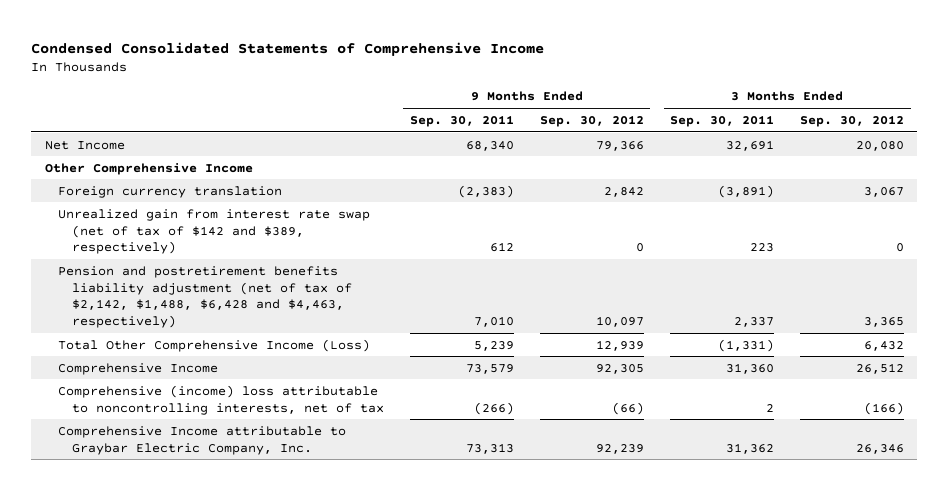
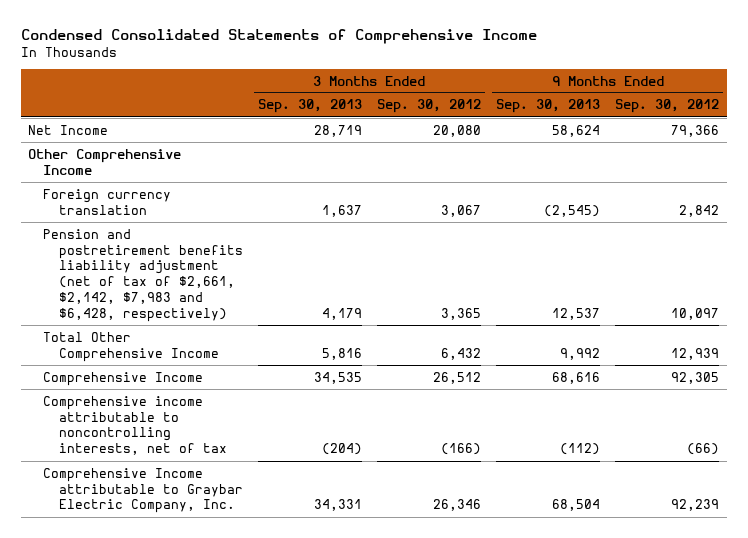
- | 9 Months Ended Sep. 30, 2011 | 9 Months Ended Sep. 30, 2012 | 3 Months Ended Sep. 30, 2011 | 3 Months Ended Sep. 30, 2012
+ | 3 Months Ended Sep. 30, 2013 | 3 Months Ended Sep. 30, 2012 | 9 Months Ended Sep. 30, 2013 | 9 Months Ended Sep. 30, 2012
- Unrealized gain from interest rate swap (net of tax of $142 and $389, respectively) | 612 | 0 | 223 | 0
- Pension and postretirement benefits liability adjustment (net of tax of $2,142, $1,488, $6,428 and $4,463, respectively) | 7,010 | 10,097 | 2,337 | 3,365
- Total Other Comprehensive Income (Loss) | 5,239 | 12,939 | (1,331) | 6,432
+ Pension and postretirement benefits liability adjustment (net of tax of $2,661, $2,142, $7,983 and $6,428, respectively) | 4,179 | 3,365 | 12,537 | 10,097
+ Total Other Comprehensive Income | 5,816 | 6,432 | 9,992 | 12,939
- Comprehensive (income) loss attributable to noncontrolling interests, net of tax | (266) | (66) | 2 | (166)
+ Comprehensive income attributable to noncontrolling interests, net of tax | (204) | (166) | (112) | (66)

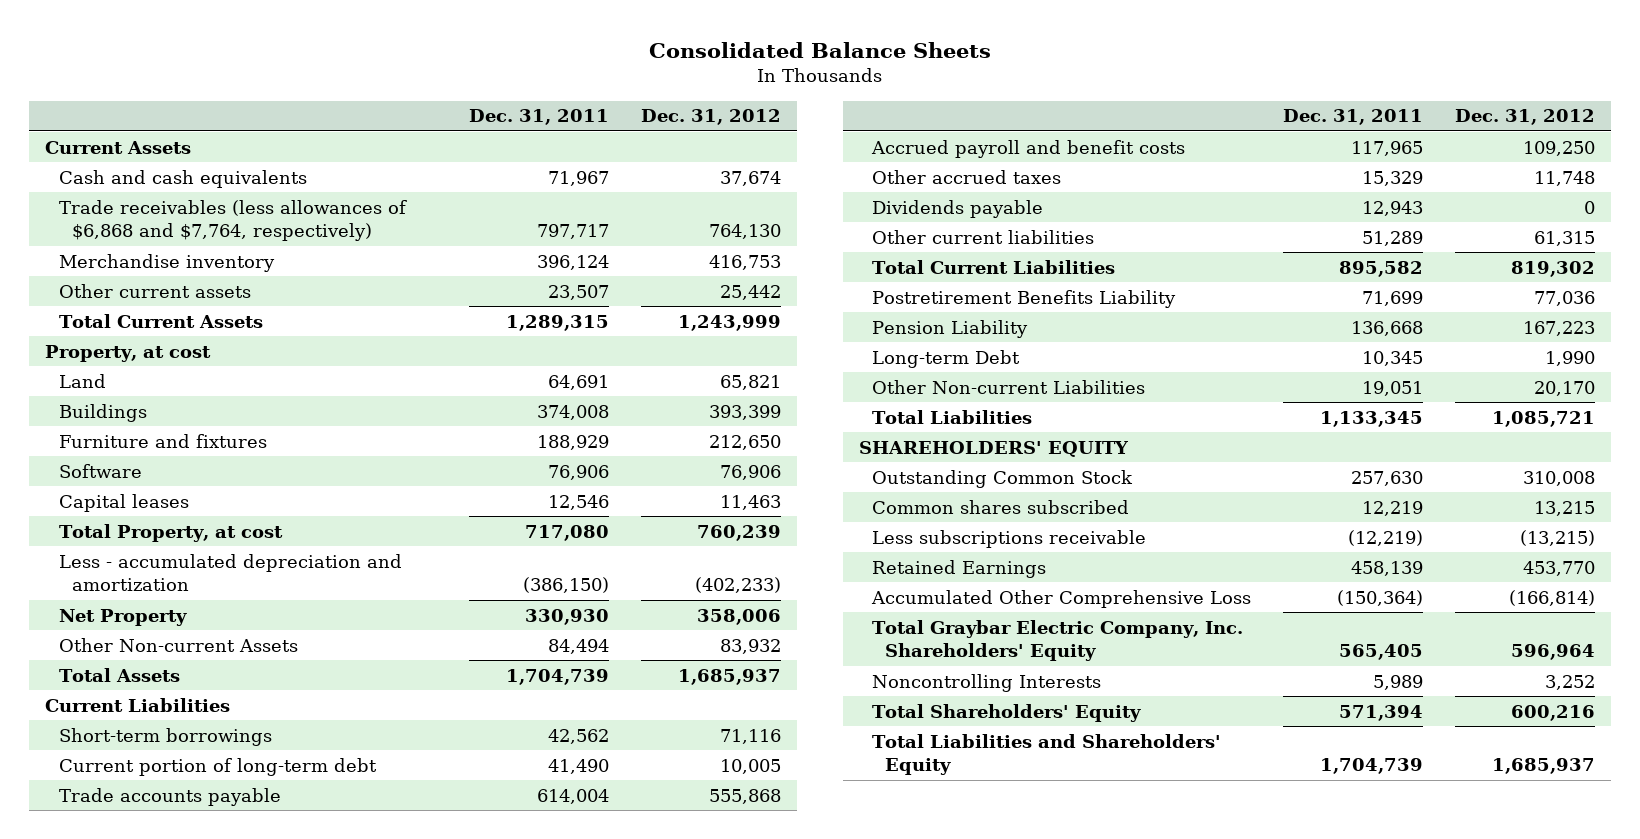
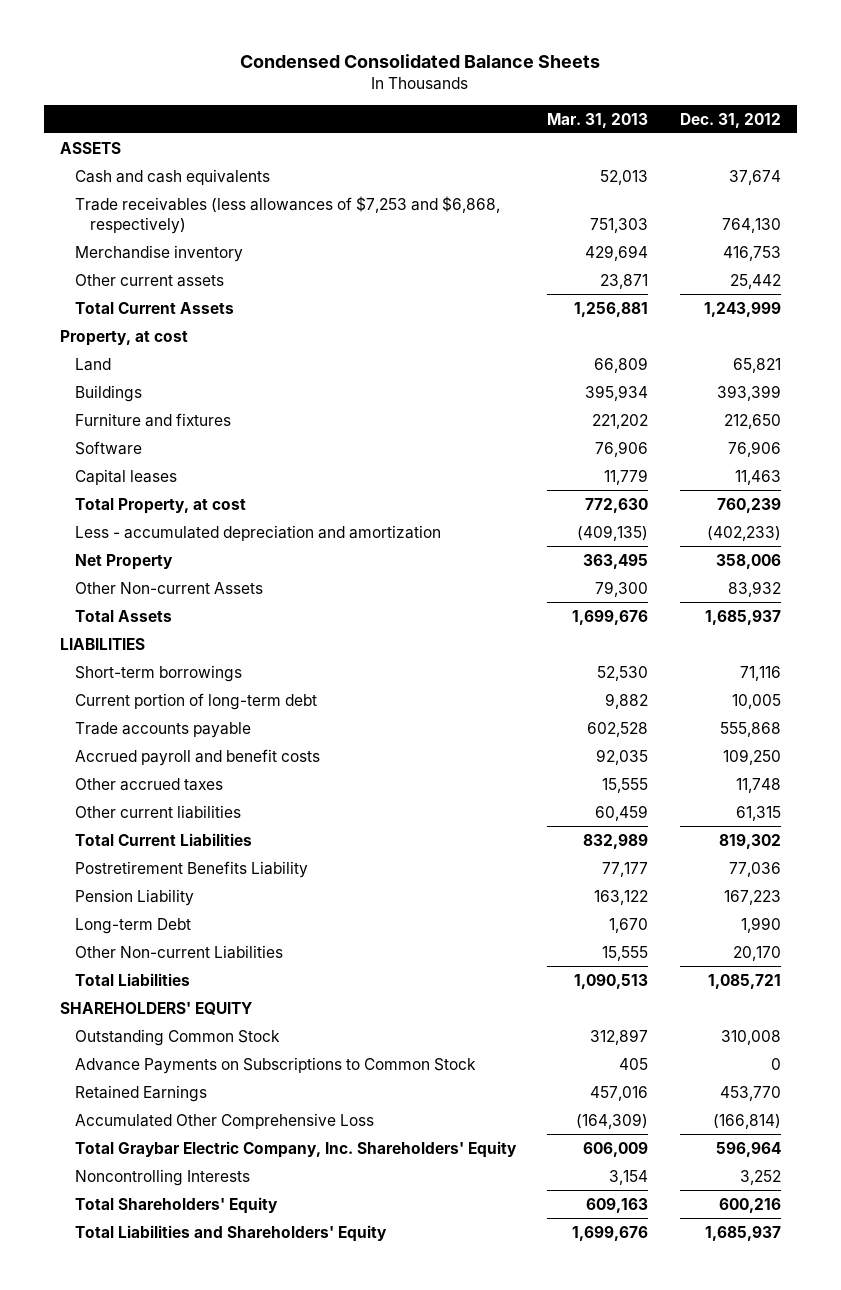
- Consolidated Balance Sheets
+ Condensed Consolidated Balance Sheets
- | Dec. 31, 2011 | Dec. 31, 2012
+ | Mar. 31, 2013 | Dec. 31, 2012
- Current Assets
+ ASSETS
- Trade receivables (less allowances of $6,868 and $7,764, respectively) | 797,717 | 764,130
+ Trade receivables (less allowances of $7,253 and $6,868, respectively) | 751,303 | 764,130
- Current Liabilities
+ LIABILITIES
- Dividends payable | 12,943 | 0
- Common shares subscribed | 12,219 | 13,215
- Less subscriptions receivable | (12,219) | (13,215)
+ Advance Payments on Subscriptions to Common Stock | 405 | 0

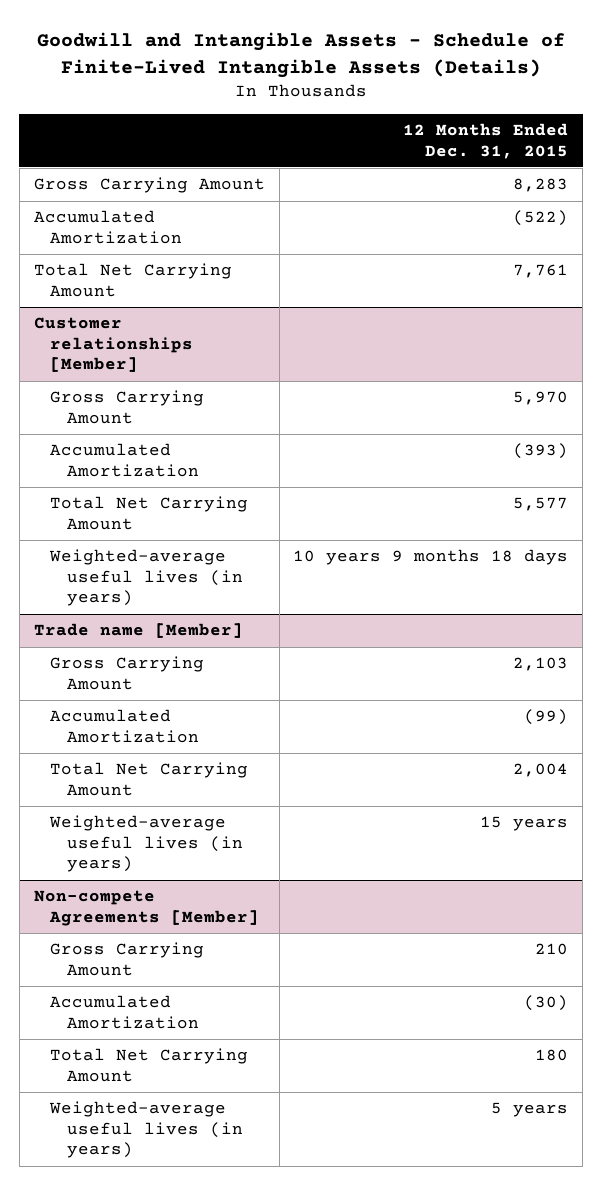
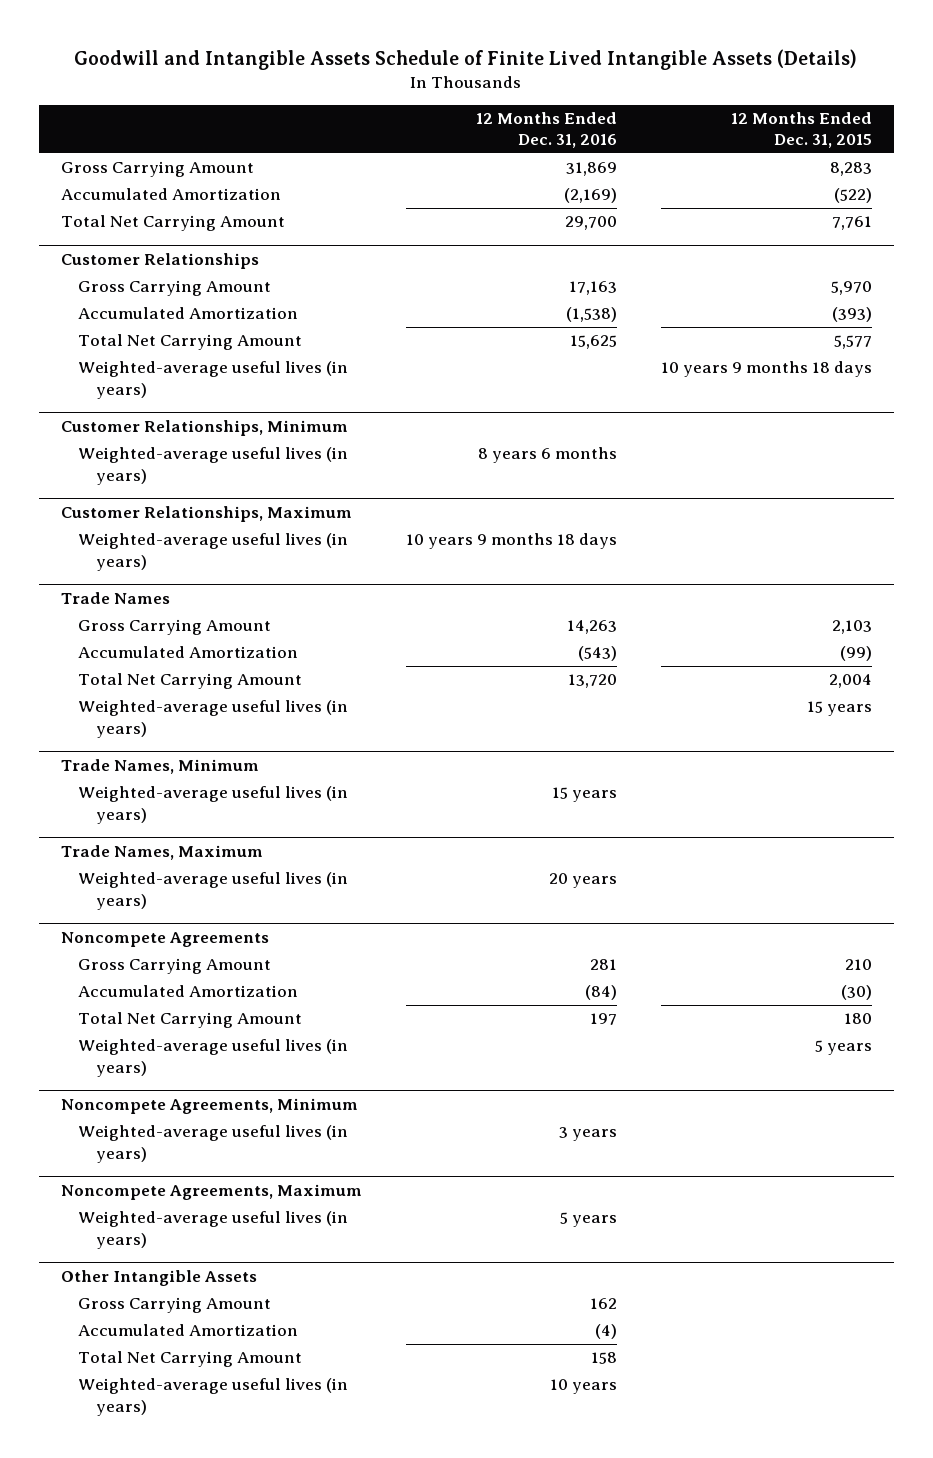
- Goodwill and Intangible Assets - Schedule of Finite-Lived Intangible Assets (Details)
+ Goodwill and Intangible Assets Schedule of Finite Lived Intangible Assets (Details)
- | 12 Months Ended Dec. 31, 2015
+ | 12 Months Ended Dec. 31, 2016 | 12 Months Ended Dec. 31, 2015
- Customer relationships [Member]
+ Customer Relationships
- Trade name [Member]
+ Customer Relationships, Minimum
+ Weighted-average useful lives (in years) | 8 years 6 months |
+ Customer Relationships, Maximum
+ Weighted-average useful lives (in years) | 10 years 9 months 18 days |
+ Trade Names
- Non-compete Agreements [Member]
+ Trade Names, Minimum
+ Weighted-average useful lives (in years) | 15 years |
+ Trade Names, Maximum
+ Weighted-average useful lives (in years) | 20 years |
+ Noncompete Agreements
+ Noncompete Agreements, Minimum
+ Weighted-average useful lives (in years) | 3 years |
+ Noncompete Agreements, Maximum
+ Weighted-average useful lives (in years) | 5 years |
+ Other Intangible Assets
+ Gross Carrying Amount | 162 |
+ Accumulated Amortization | (4) |
+ Total Net Carrying Amount | 158 |
+ Weighted-average useful lives (in years) | 10 years |

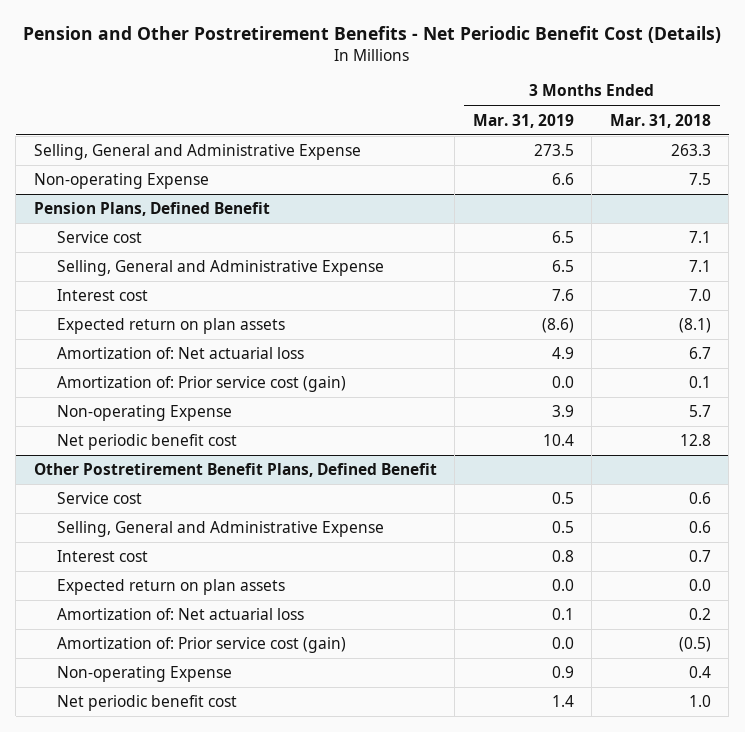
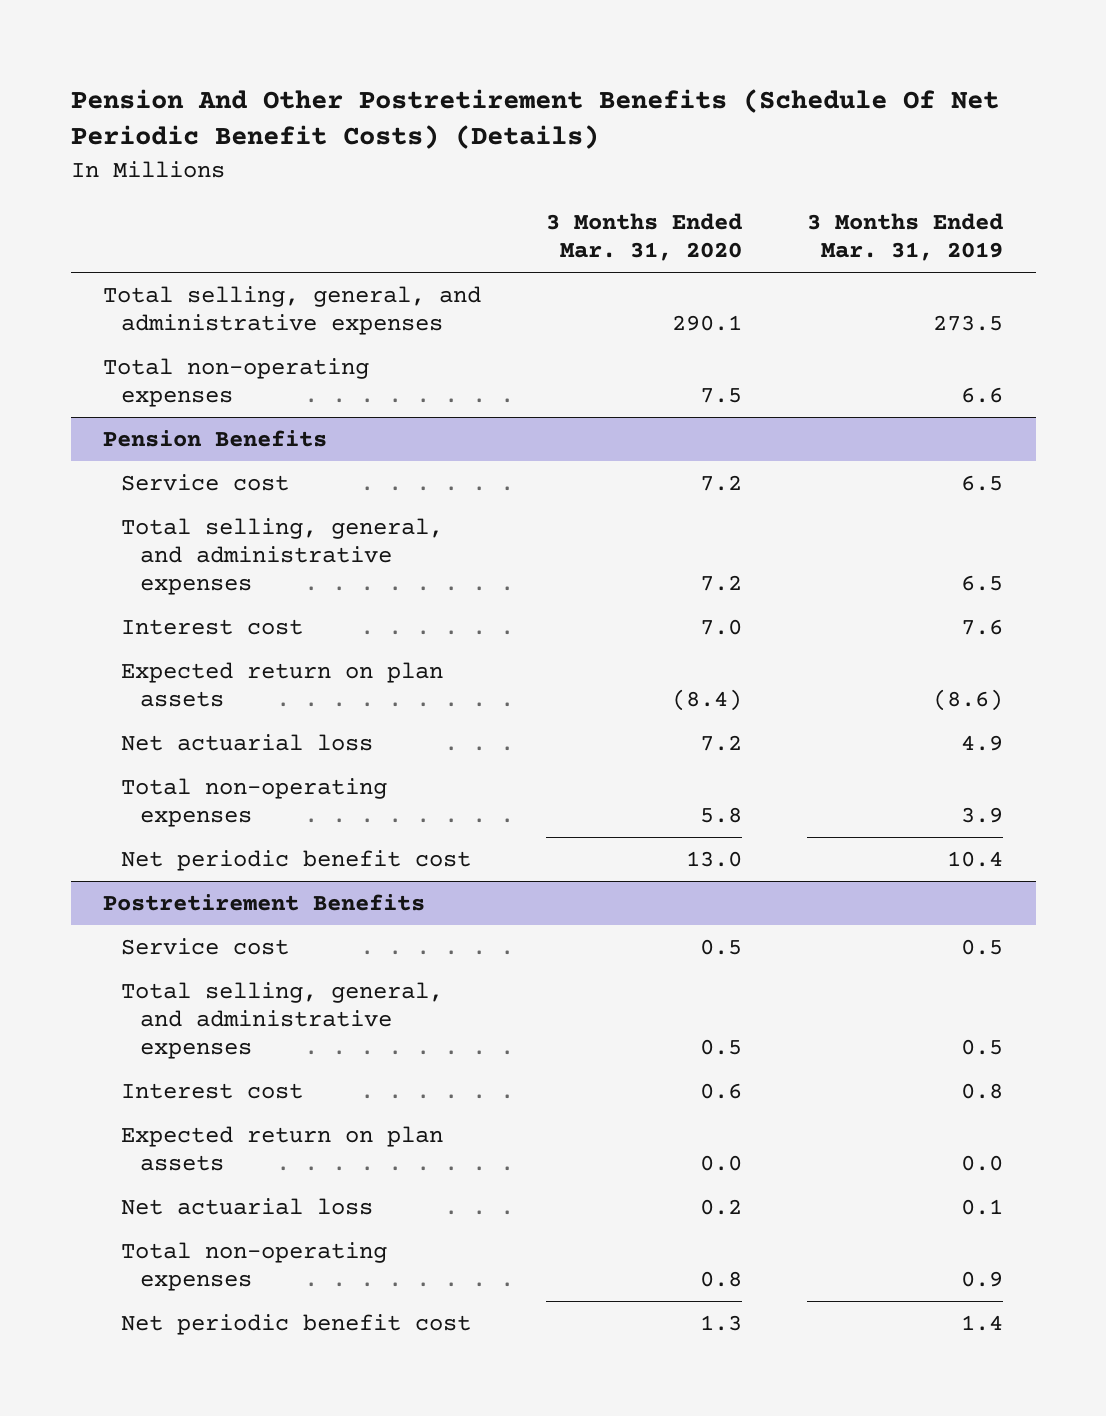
- Pension and Other Postretirement Benefits - Net Periodic Benefit Cost (Details)
+ Pension And Other Postretirement Benefits (Schedule Of Net Periodic Benefit Costs) (Details)
- | 3 Months Ended Mar. 31, 2019 | 3 Months Ended Mar. 31, 2018
+ | 3 Months Ended Mar. 31, 2020 | 3 Months Ended Mar. 31, 2019
- Selling, General and Administrative Expense | 273.5 | 263.3
- Non-operating Expense | 6.6 | 7.5
- Pension Plans, Defined Benefit
+ Total selling, general, and administrative expenses | 290.1 | 273.5
+ Total non-operating expenses | 7.5 | 6.6
+ Pension Benefits
- Selling, General and Administrative Expense | 6.5 | 7.1
+ Total selling, general, and administrative expenses | 7.2 | 6.5
- Amortization of: Net actuarial loss | 4.9 | 6.7
- Amortization of: Prior service cost (gain) | 0.0 | 0.1
- Non-operating Expense | 3.9 | 5.7
+ Net actuarial loss | 7.2 | 4.9
+ Total non-operating expenses | 5.8 | 3.9
- Other Postretirement Benefit Plans, Defined Benefit
+ Postretirement Benefits
- Selling, General and Administrative Expense | 0.5 | 0.6
+ Total selling, general, and administrative expenses | 0.5 | 0.5
- Amortization of: Net actuarial loss | 0.1 | 0.2
- Amortization of: Prior service cost (gain) | 0.0 | (0.5)
- Non-operating Expense | 0.9 | 0.4
+ Net actuarial loss | 0.2 | 0.1
+ Total non-operating expenses | 0.8 | 0.9

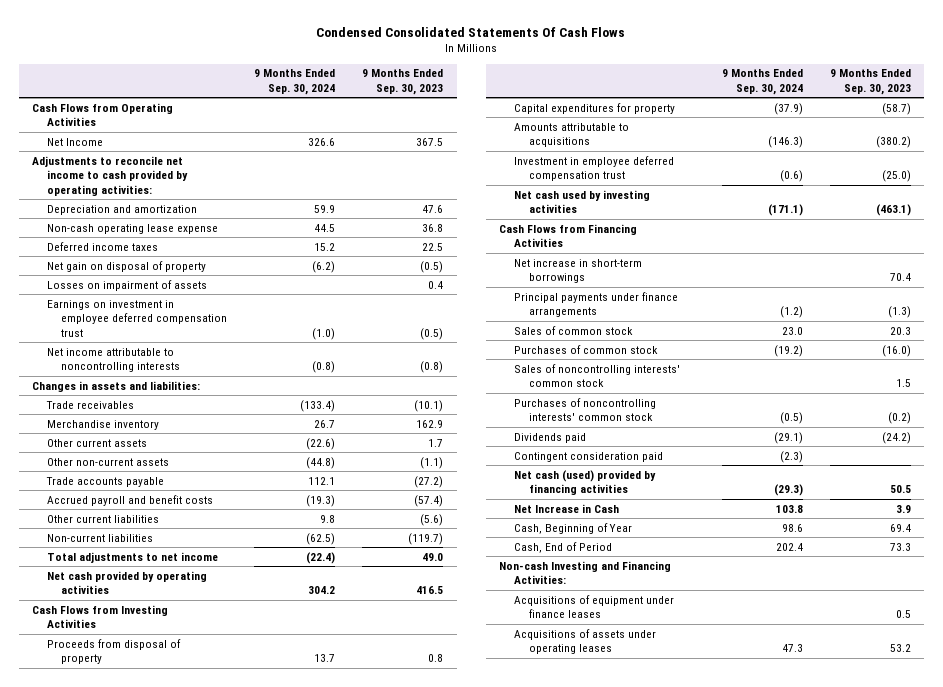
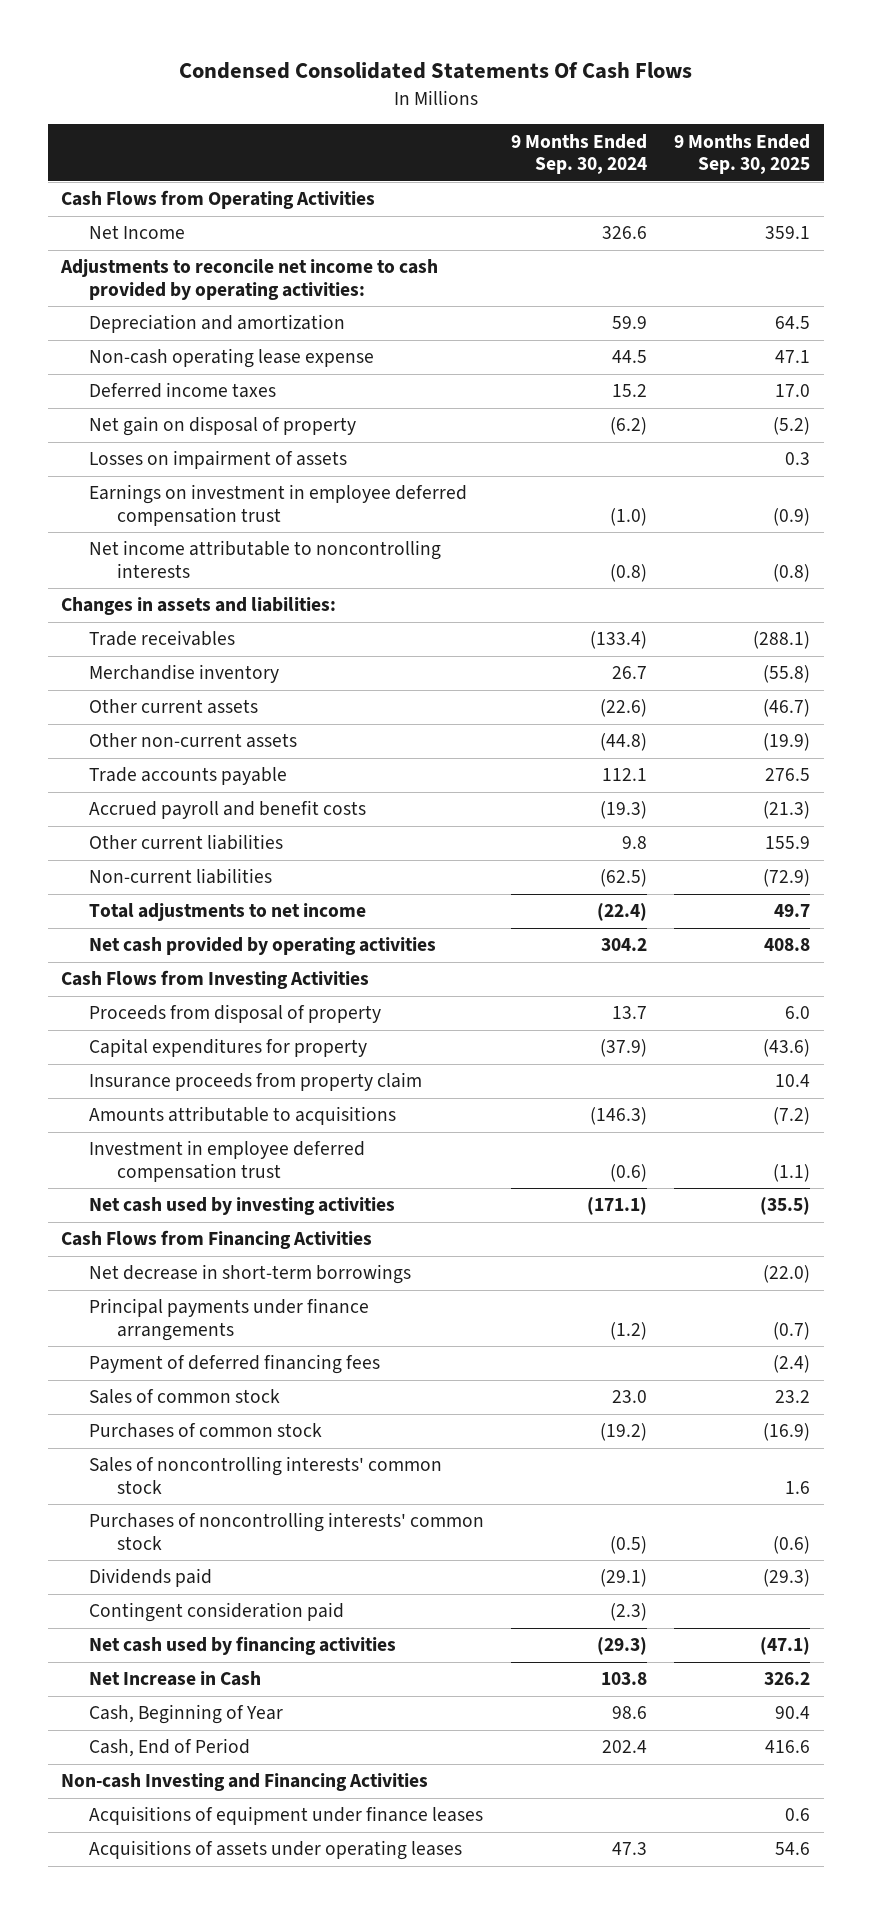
- | 9 Months Ended Sep. 30, 2024 | 9 Months Ended Sep. 30, 2023
+ | 9 Months Ended Sep. 30, 2024 | 9 Months Ended Sep. 30, 2025
+ Insurance proceeds from property claim | | 10.4
- Net increase in short-term borrowings | | 70.4
+ Net decrease in short-term borrowings | | (22.0)
+ Payment of deferred financing fees | | (2.4)
- Net cash (used) provided by financing activities | (29.3) | 50.5
+ Net cash used by financing activities | (29.3) | (47.1)
- Non-cash Investing and Financing Activities:
+ Non-cash Investing and Financing Activities

